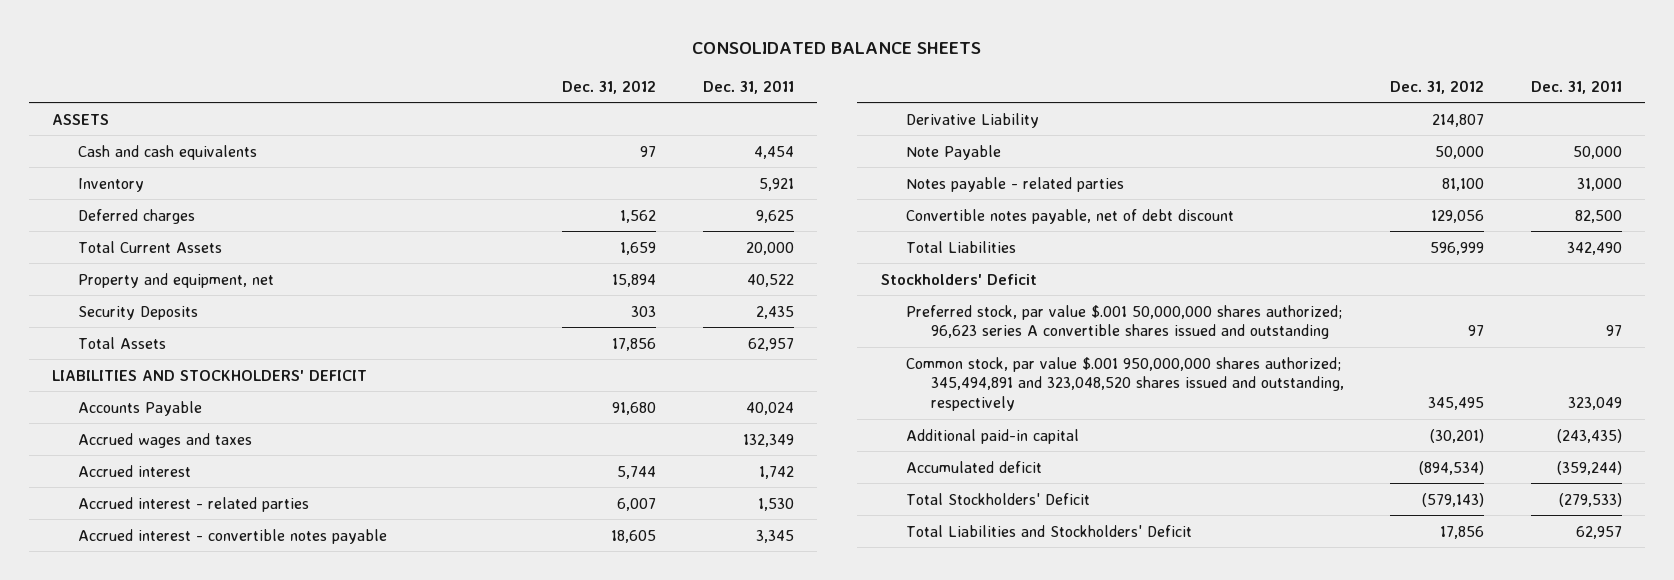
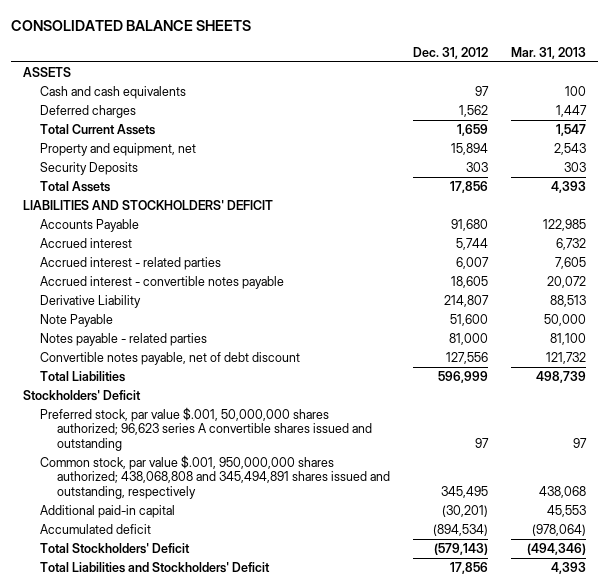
- | Dec. 31, 2012 | Dec. 31, 2011
+ | Dec. 31, 2012 | Mar. 31, 2013
- Inventory | | 5,921
- Accrued wages and taxes | | 132,349
- Note Payable | 50,000 | 50,000
- Notes payable - related parties | 81,100 | 31,000
- Convertible notes payable, net of debt discount | 129,056 | 82,500
+ Note Payable | 51,600 | 50,000
+ Notes payable - related parties | 81,000 | 81,100
+ Convertible notes payable, net of debt discount | 127,556 | 121,732
- Preferred stock, par value $.001 50,000,000 shares authorized; 96,623 series A convertible shares issued and outstanding | 97 | 97
- Common stock, par value $.001 950,000,000 shares authorized; 345,494,891 and 323,048,520 shares issued and outstanding, respectively | 345,495 | 323,049
+ Preferred stock, par value $.001, 50,000,000 shares authorized; 96,623 series A convertible shares issued and outstanding | 97 | 97
+ Common stock, par value $.001, 950,000,000 shares authorized; 438,068,808 and 345,494,891 shares issued and outstanding, respectively | 345,495 | 438,068

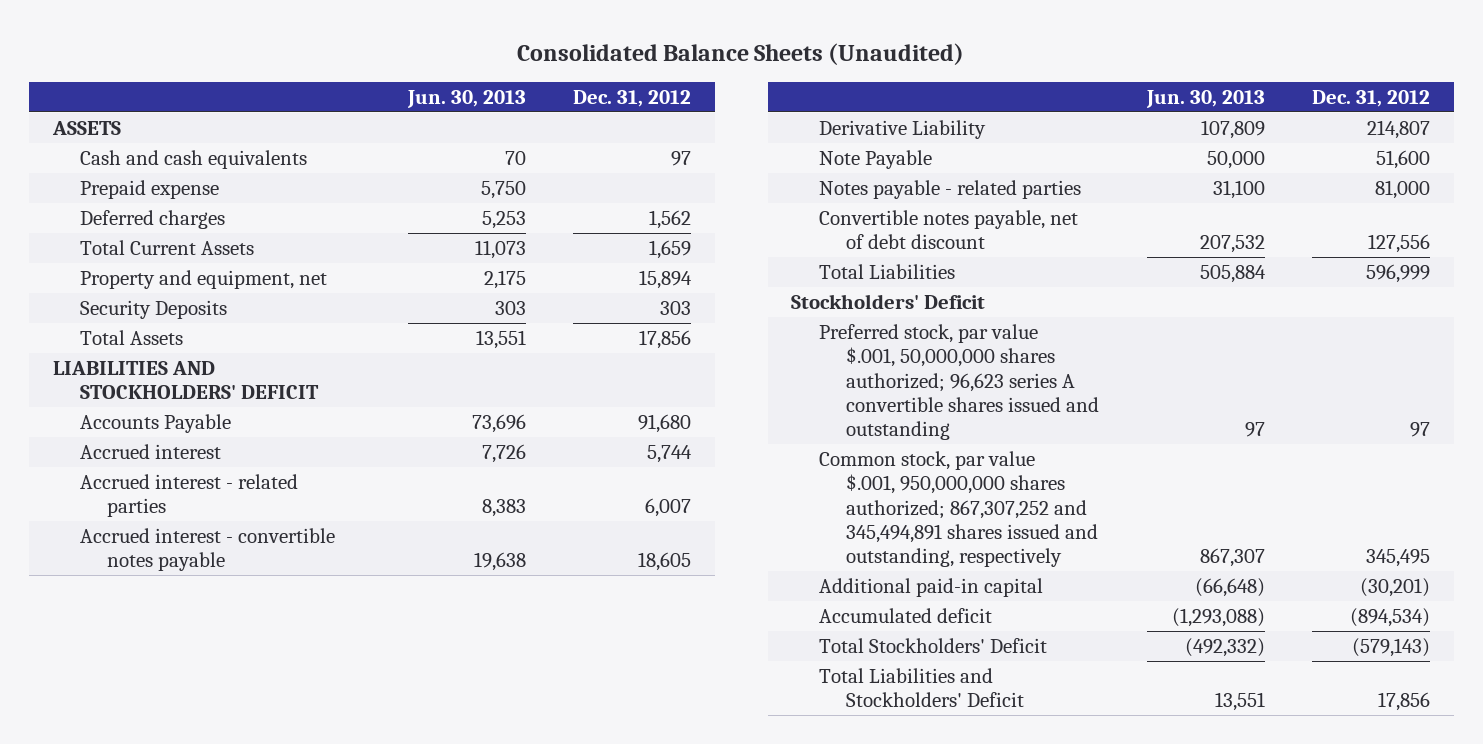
- CONSOLIDATED BALANCE SHEETS
+ Consolidated Balance Sheets (Unaudited)
- | Dec. 31, 2012 | Mar. 31, 2013
+ | Jun. 30, 2013 | Dec. 31, 2012
+ Prepaid expense | 5,750 |
- Common stock, par value $.001, 950,000,000 shares authorized; 438,068,808 and 345,494,891 shares issued and outstanding, respectively | 345,495 | 438,068
+ Common stock, par value $.001, 950,000,000 shares authorized; 867,307,252 and 345,494,891 shares issued and outstanding, respectively | 867,307 | 345,495

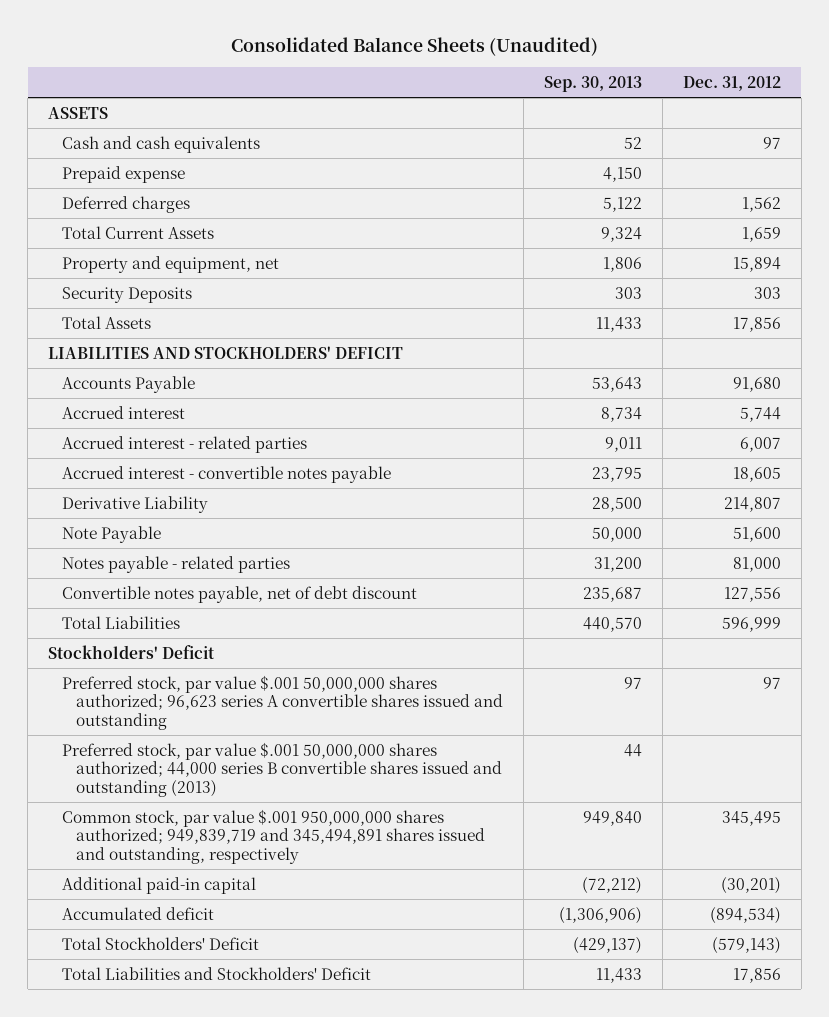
- | Jun. 30, 2013 | Dec. 31, 2012
+ | Sep. 30, 2013 | Dec. 31, 2012
- Preferred stock, par value $.001, 50,000,000 shares authorized; 96,623 series A convertible shares issued and outstanding | 97 | 97
- Common stock, par value $.001, 950,000,000 shares authorized; 867,307,252 and 345,494,891 shares issued and outstanding, respectively | 867,307 | 345,495
+ Preferred stock, par value $.001 50,000,000 shares authorized; 96,623 series A convertible shares issued and outstanding | 97 | 97
+ Preferred stock, par value $.001 50,000,000 shares authorized; 44,000 series B convertible shares issued and outstanding (2013) | 44 |
+ Common stock, par value $.001 950,000,000 shares authorized; 949,839,719 and 345,494,891 shares issued and outstanding, respectively | 949,840 | 345,495

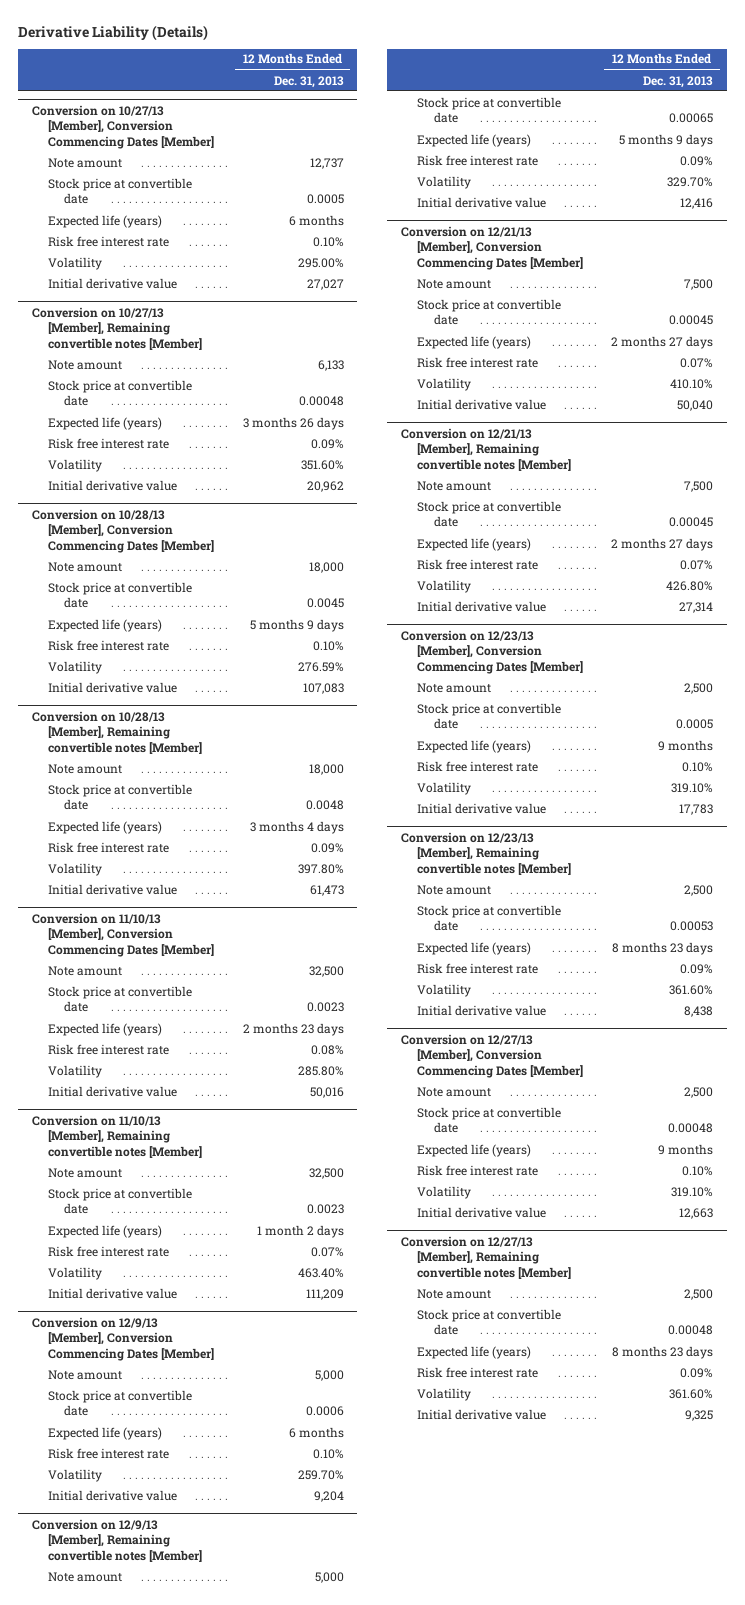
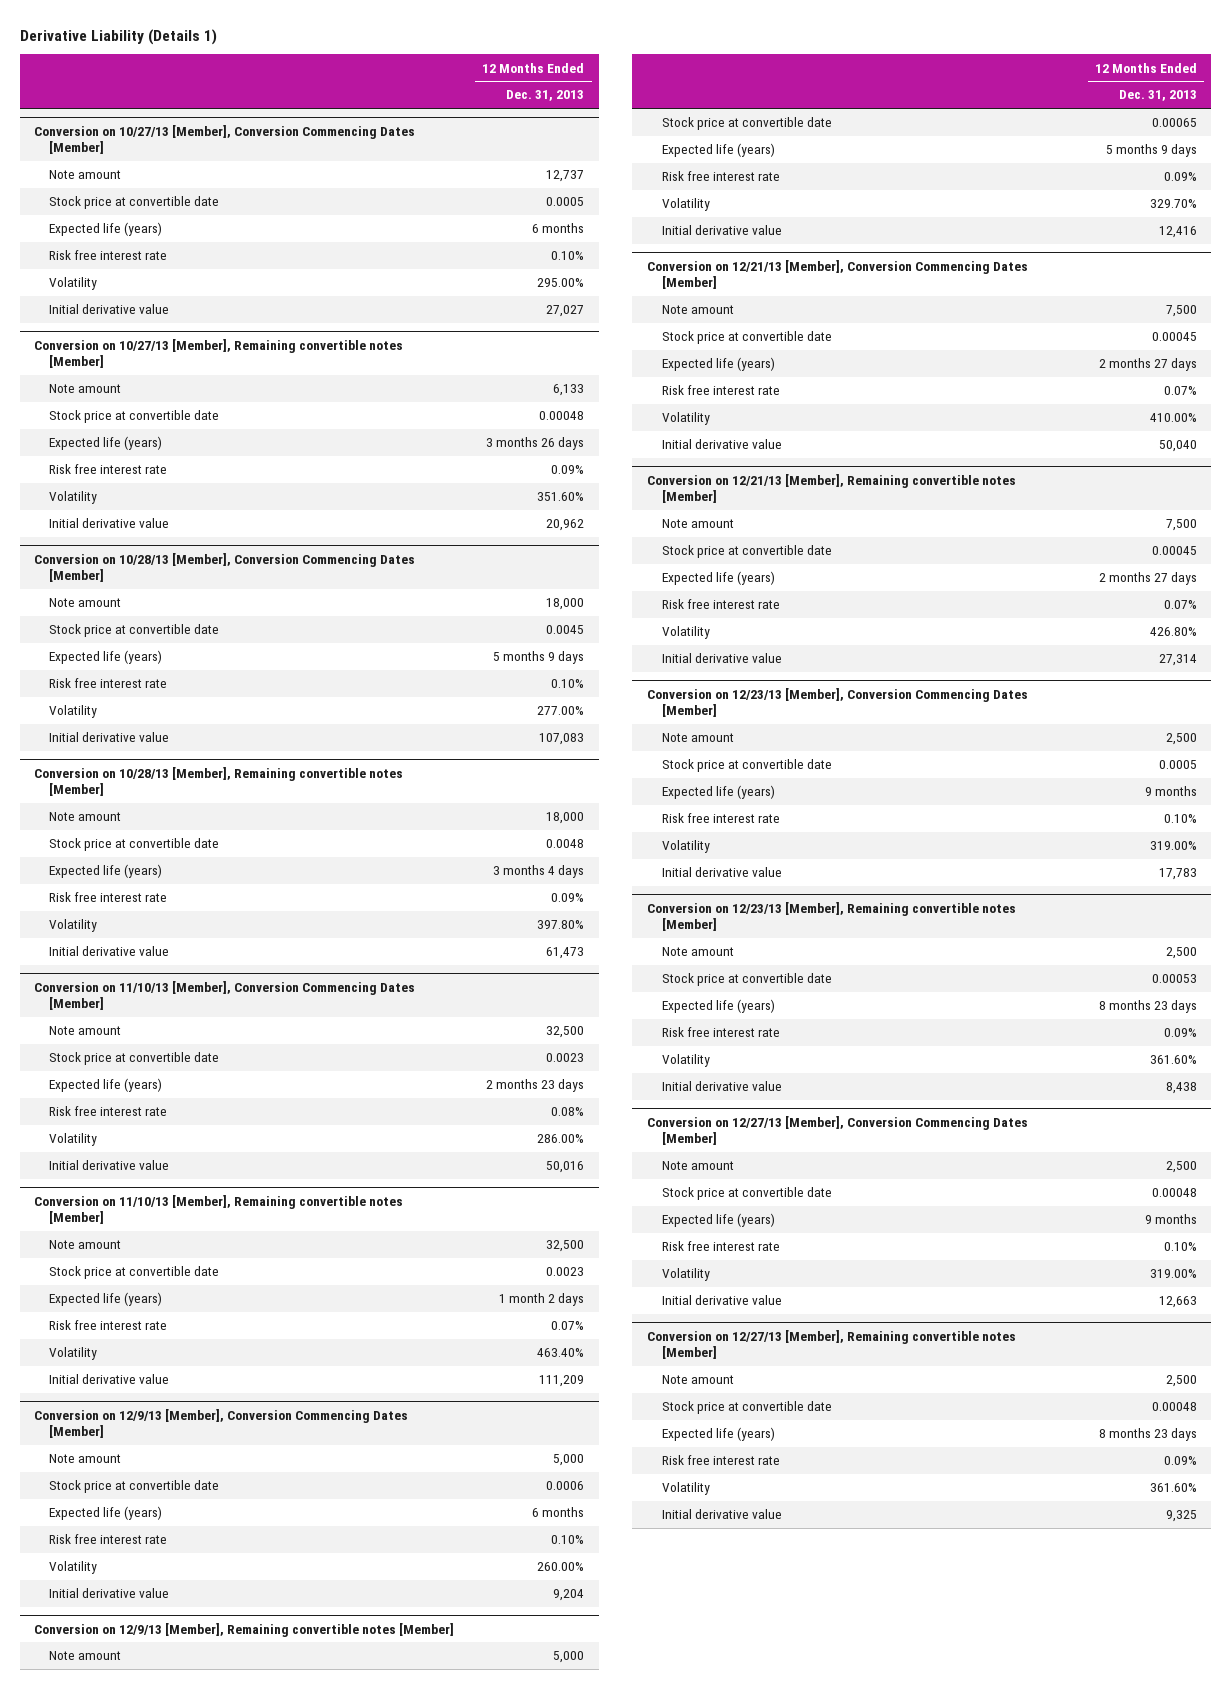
- Derivative Liability (Details)
+ Derivative Liability (Details 1)
@ Conversion on 10/28/13 [Member], Conversion Commencing Dates [Member]
- Volatility | 276.59%
+ Volatility | 277.00%
@ Conversion on 11/10/13 [Member], Conversion Commencing Dates [Member]
- Volatility | 285.80%
+ Volatility | 286.00%
@ Conversion on 12/9/13 [Member], Conversion Commencing Dates [Member]
- Volatility | 259.70%
+ Volatility | 260.00%
@ Conversion on 12/21/13 [Member], Conversion Commencing Dates [Member]
- Volatility | 410.10%
+ Volatility | 410.00%
@ Conversion on 12/23/13 [Member], Conversion Commencing Dates [Member]
- Volatility | 319.10%
+ Volatility | 319.00%
@ Conversion on 12/27/13 [Member], Conversion Commencing Dates [Member]
- Volatility | 319.10%
+ Volatility | 319.00%

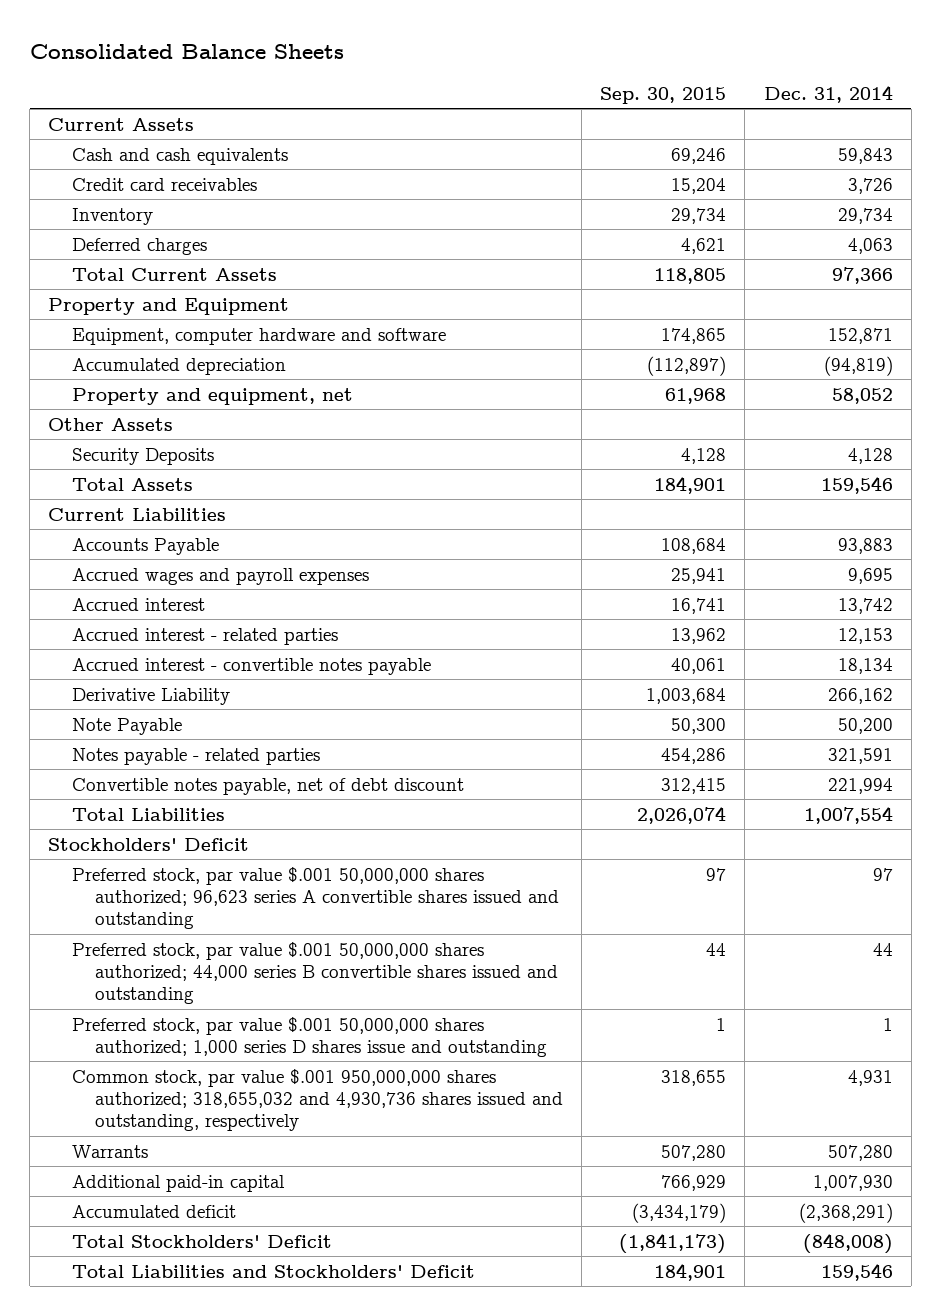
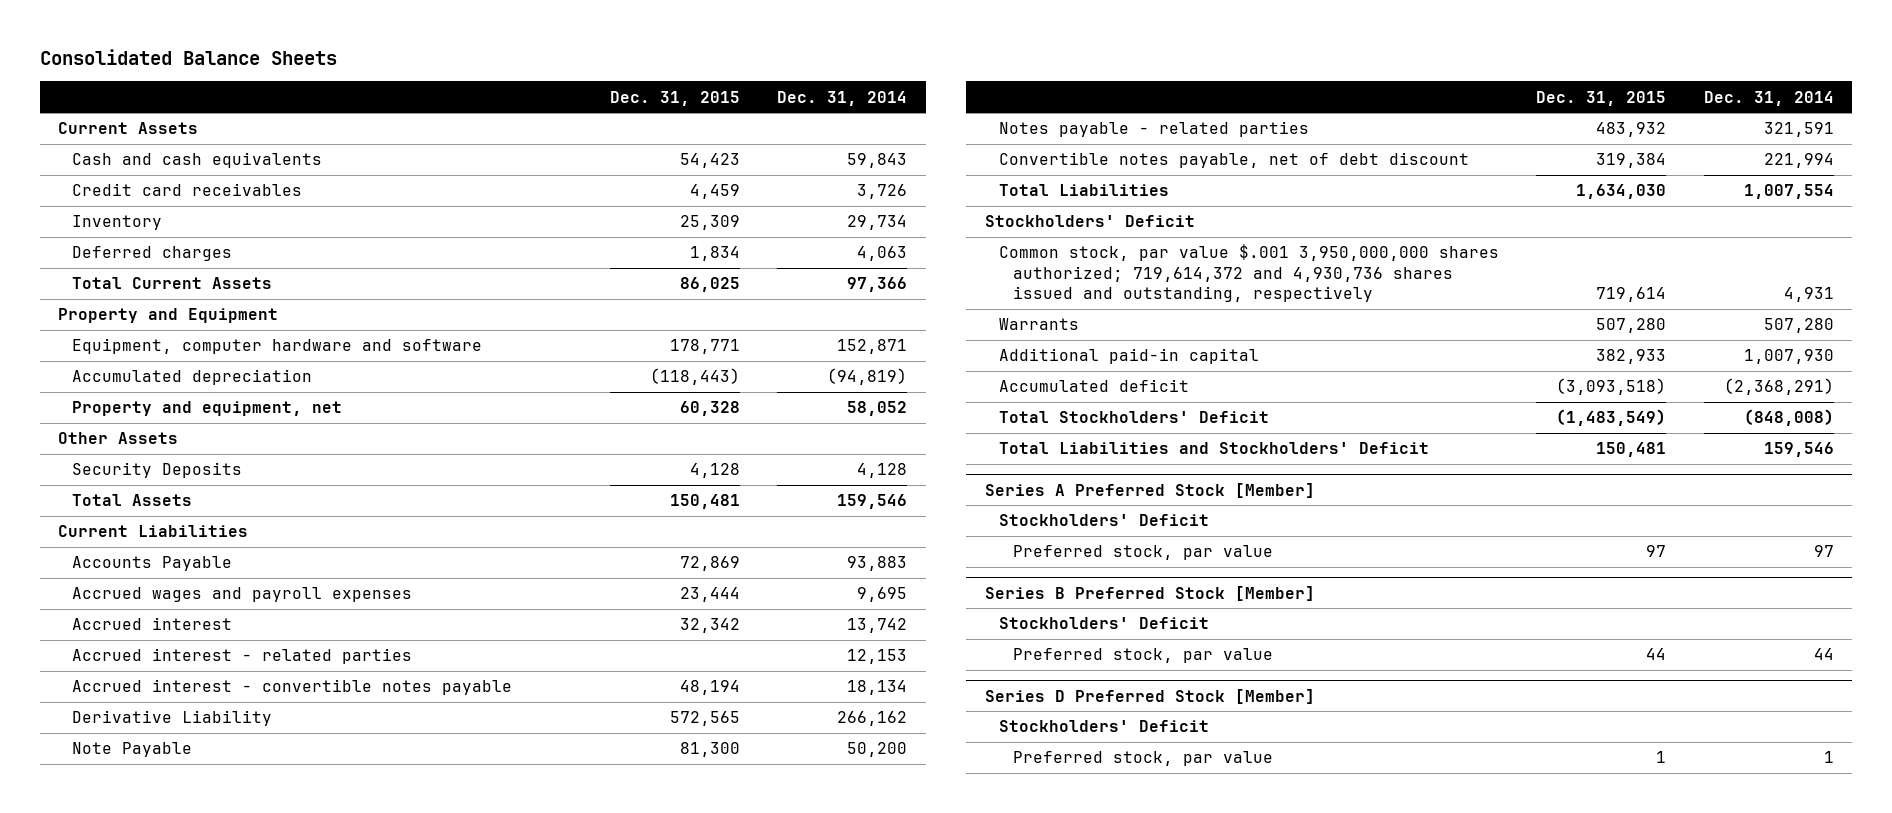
- | Sep. 30, 2015 | Dec. 31, 2014
+ | Dec. 31, 2015 | Dec. 31, 2014
- Preferred stock, par value $.001 50,000,000 shares authorized; 96,623 series A convertible shares issued and outstanding | 97 | 97
- Preferred stock, par value $.001 50,000,000 shares authorized; 44,000 series B convertible shares issued and outstanding | 44 | 44
- Preferred stock, par value $.001 50,000,000 shares authorized; 1,000 series D shares issue and outstanding | 1 | 1
- Common stock, par value $.001 950,000,000 shares authorized; 318,655,032 and 4,930,736 shares issued and outstanding, respectively | 318,655 | 4,931
+ Common stock, par value $.001 3,950,000,000 shares authorized; 719,614,372 and 4,930,736 shares issued and outstanding, respectively | 719,614 | 4,931
+ Series A Preferred Stock [Member]
+ Stockholders' Deficit
+ Preferred stock, par value | 97 | 97
+ Series B Preferred Stock [Member]
+ Stockholders' Deficit
+ Preferred stock, par value | 44 | 44
+ Series D Preferred Stock [Member]
+ Stockholders' Deficit
+ Preferred stock, par value | 1 | 1

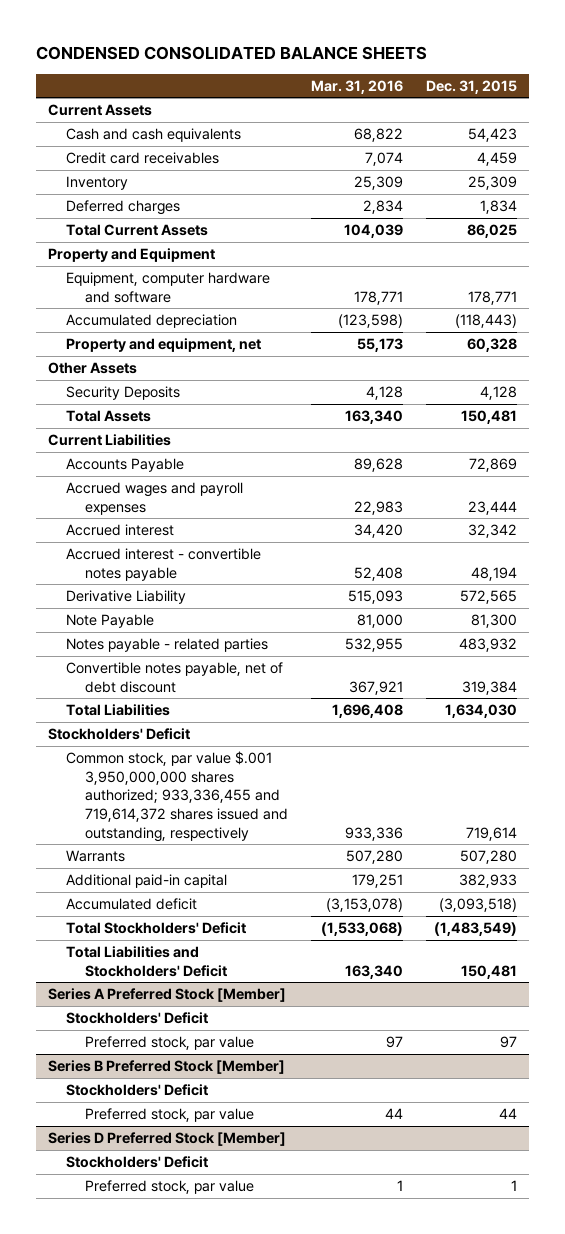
- Consolidated Balance Sheets
+ CONDENSED CONSOLIDATED BALANCE SHEETS
- | Dec. 31, 2015 | Dec. 31, 2014
+ | Mar. 31, 2016 | Dec. 31, 2015
- Accrued interest - related parties | | 12,153
- Common stock, par value $.001 3,950,000,000 shares authorized; 719,614,372 and 4,930,736 shares issued and outstanding, respectively | 719,614 | 4,931
+ Common stock, par value $.001 3,950,000,000 shares authorized; 933,336,455 and 719,614,372 shares issued and outstanding, respectively | 933,336 | 719,614

